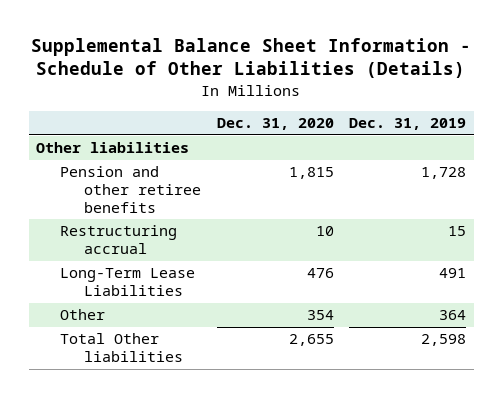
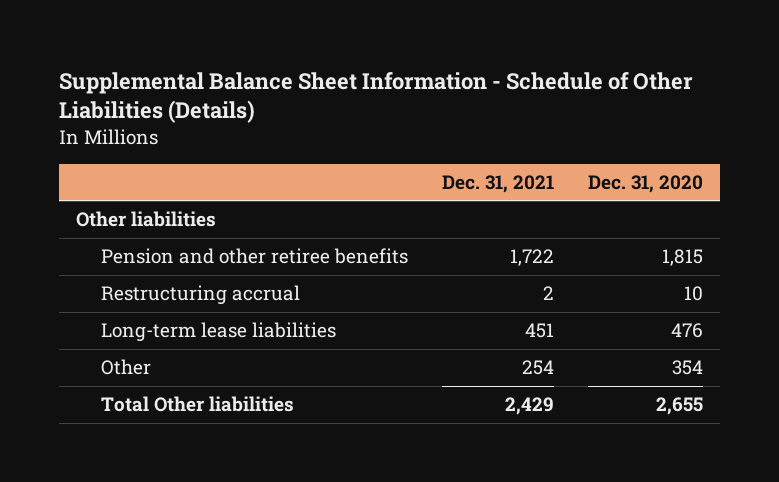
- | Dec. 31, 2020 | Dec. 31, 2019
+ | Dec. 31, 2021 | Dec. 31, 2020
- Long-Term Lease Liabilities | 476 | 491
+ Long-term lease liabilities | 451 | 476

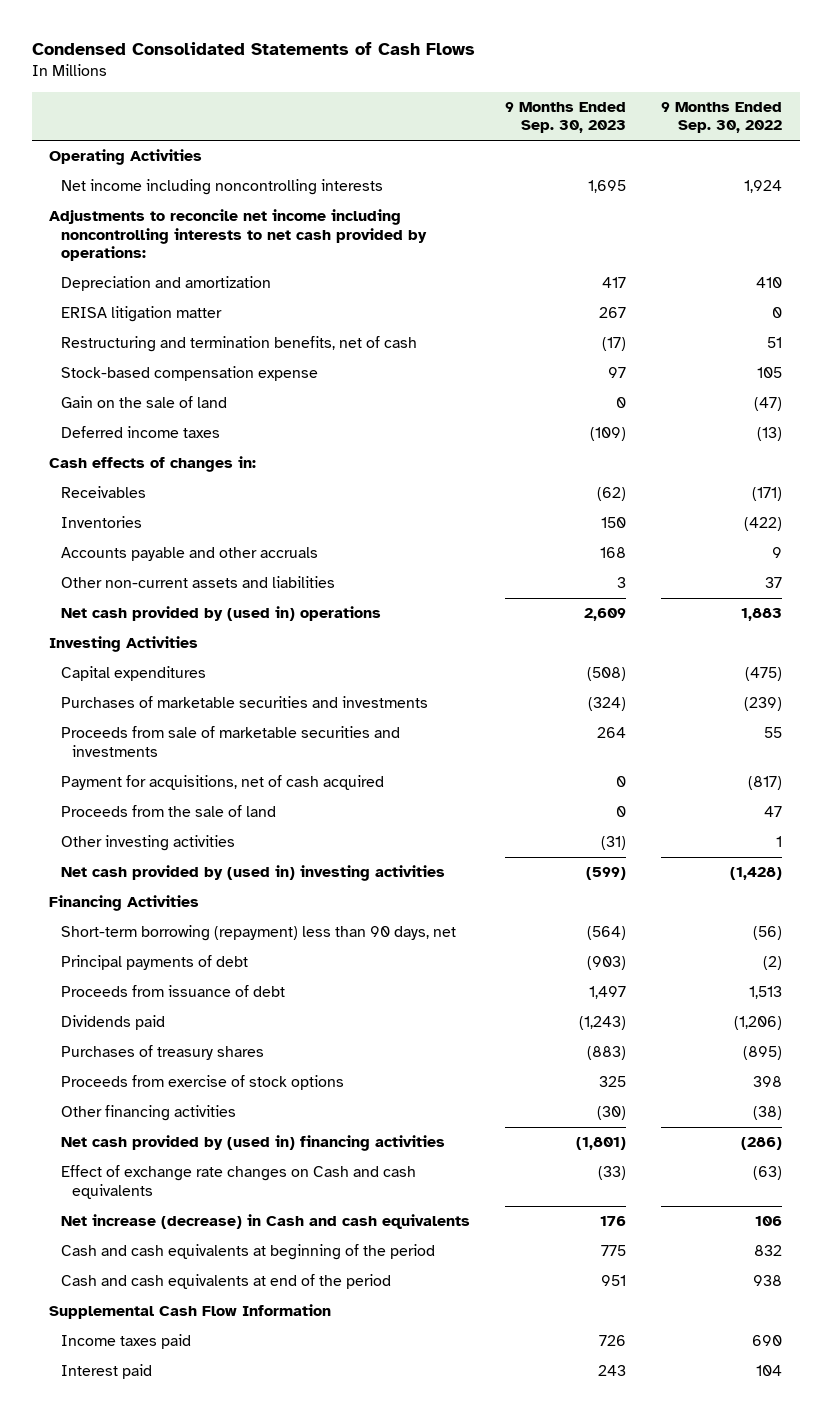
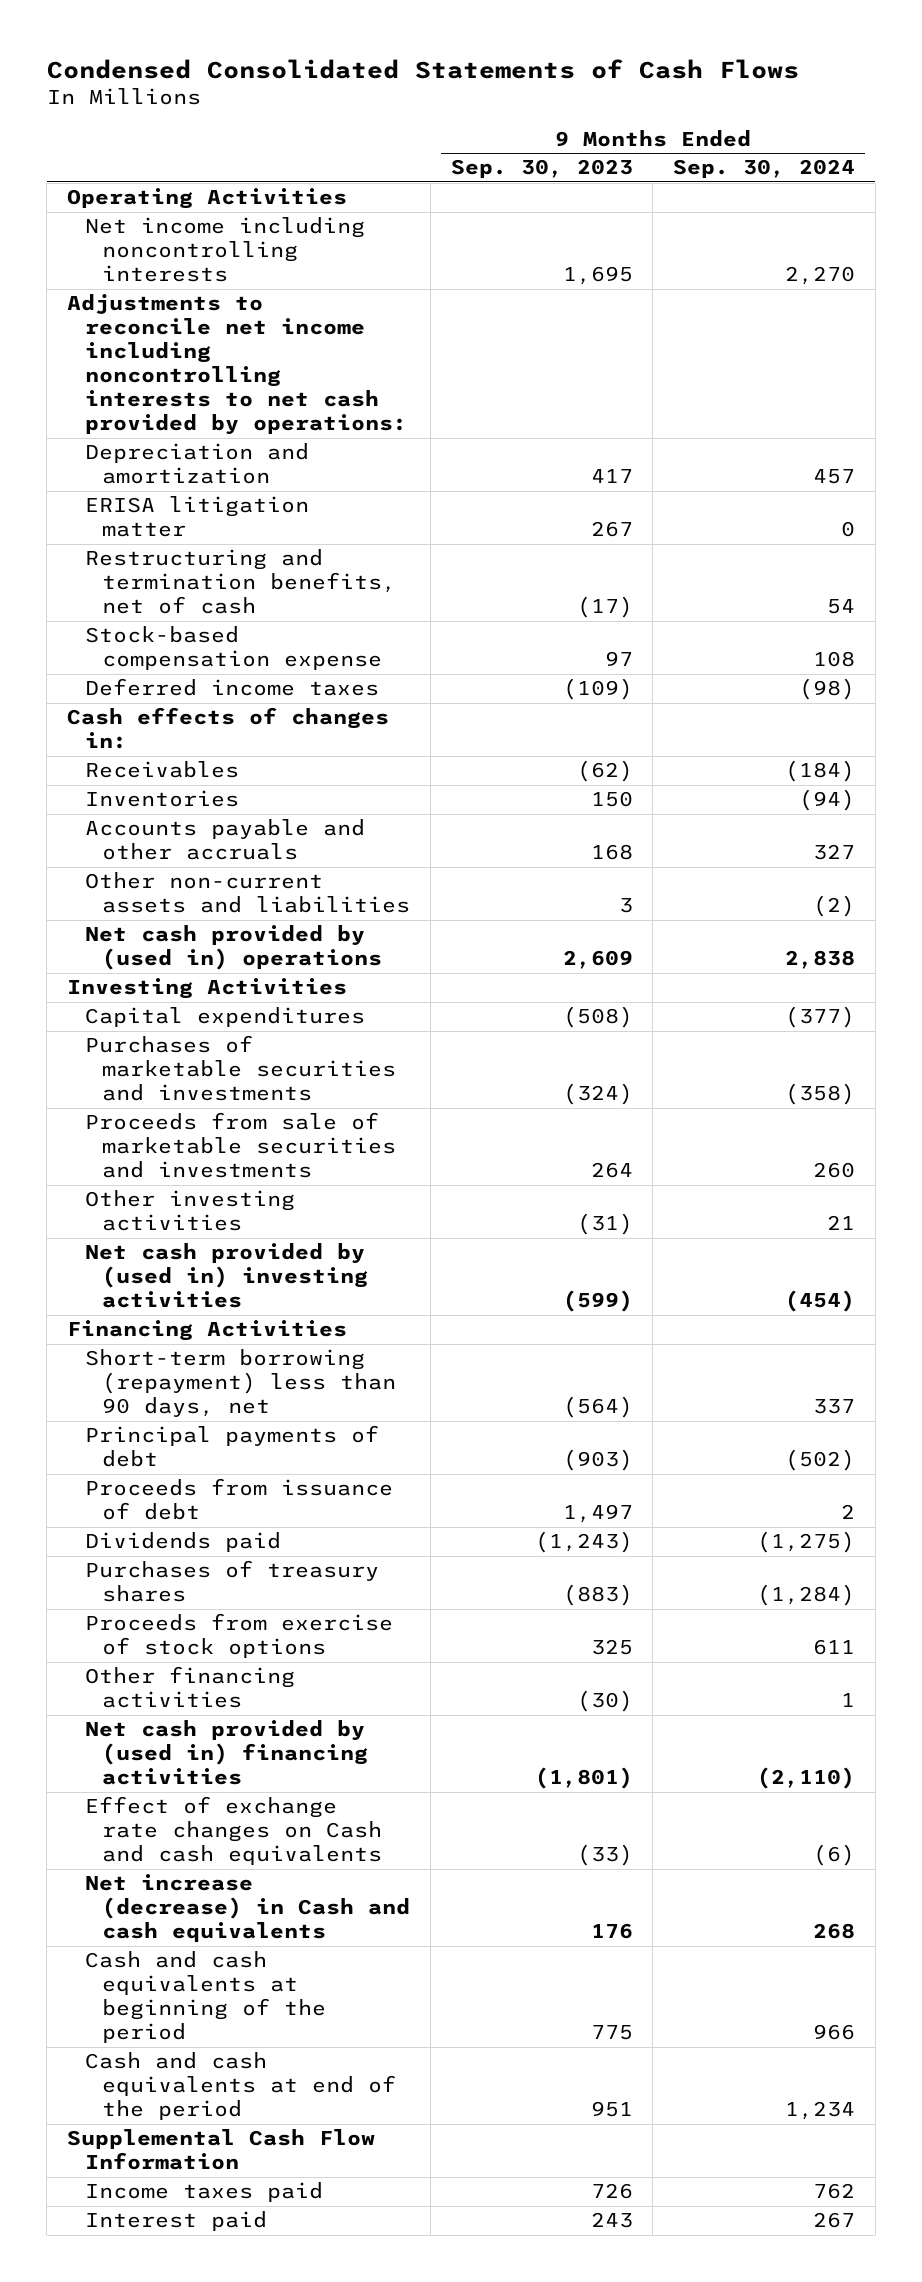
- | 9 Months Ended Sep. 30, 2023 | 9 Months Ended Sep. 30, 2022
+ | 9 Months Ended Sep. 30, 2023 | 9 Months Ended Sep. 30, 2024
- Gain on the sale of land | 0 | (47)
- Payment for acquisitions, net of cash acquired | 0 | (817)
- Proceeds from the sale of land | 0 | 47

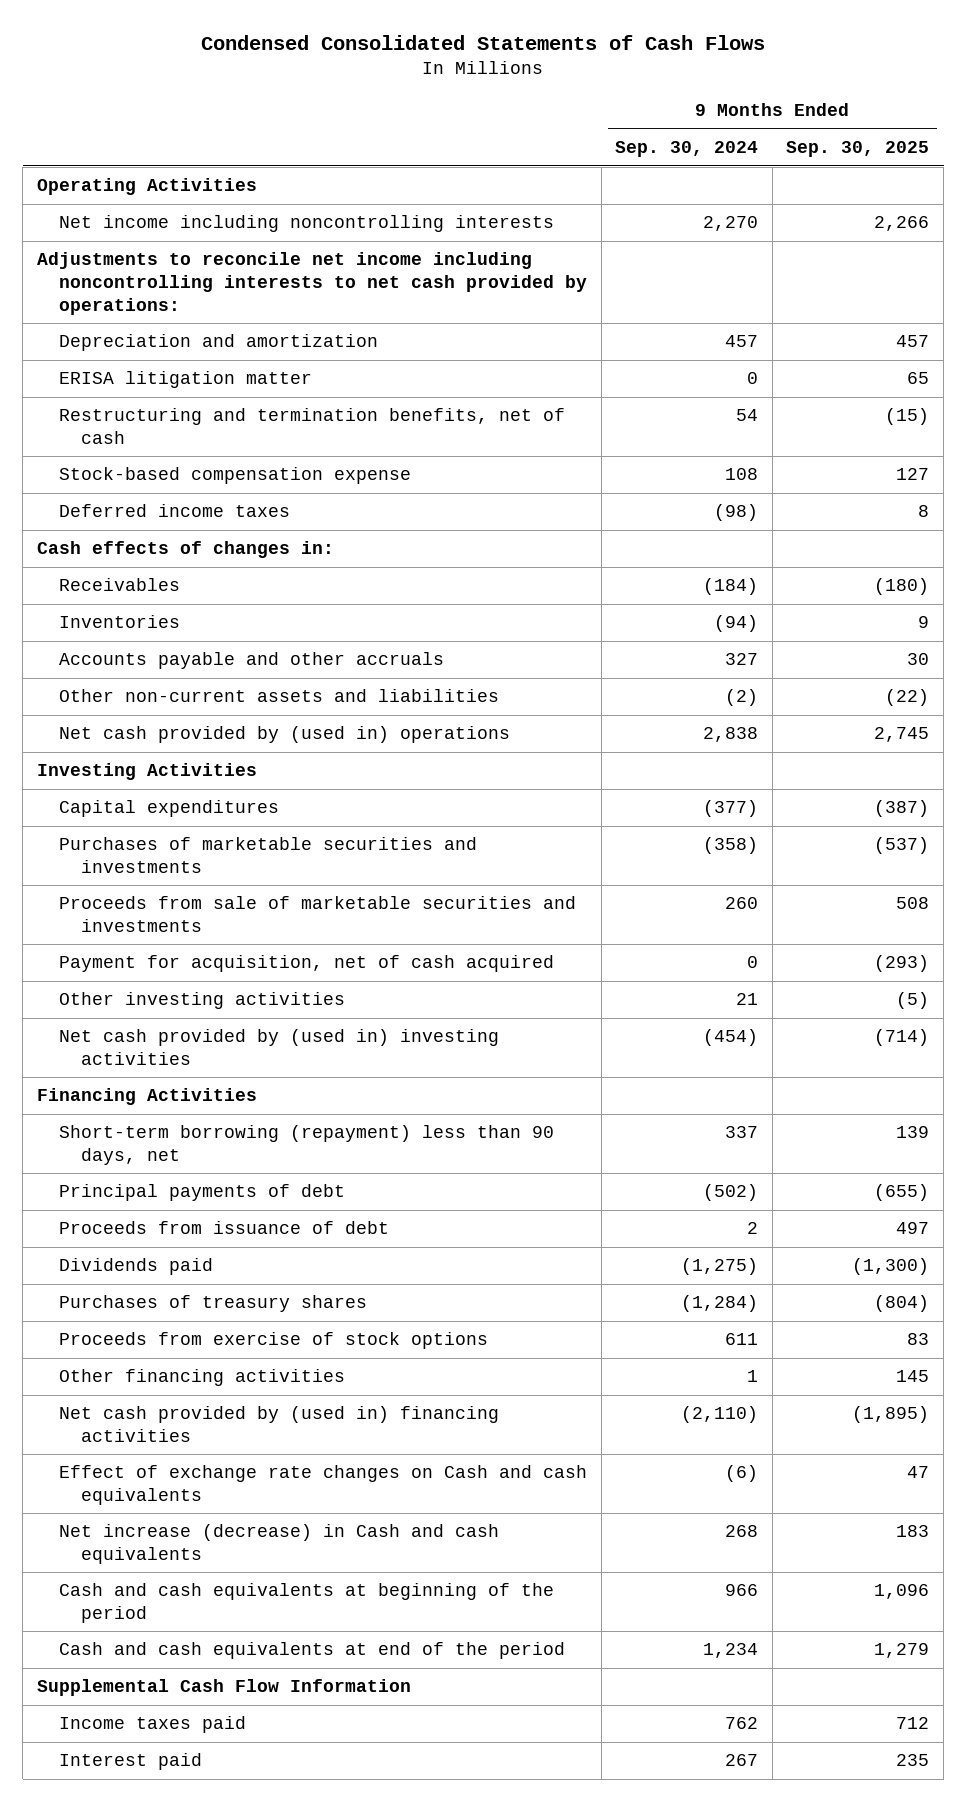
- | 9 Months Ended Sep. 30, 2023 | 9 Months Ended Sep. 30, 2024
+ | 9 Months Ended Sep. 30, 2024 | 9 Months Ended Sep. 30, 2025
+ Payment for acquisition, net of cash acquired | 0 | (293)

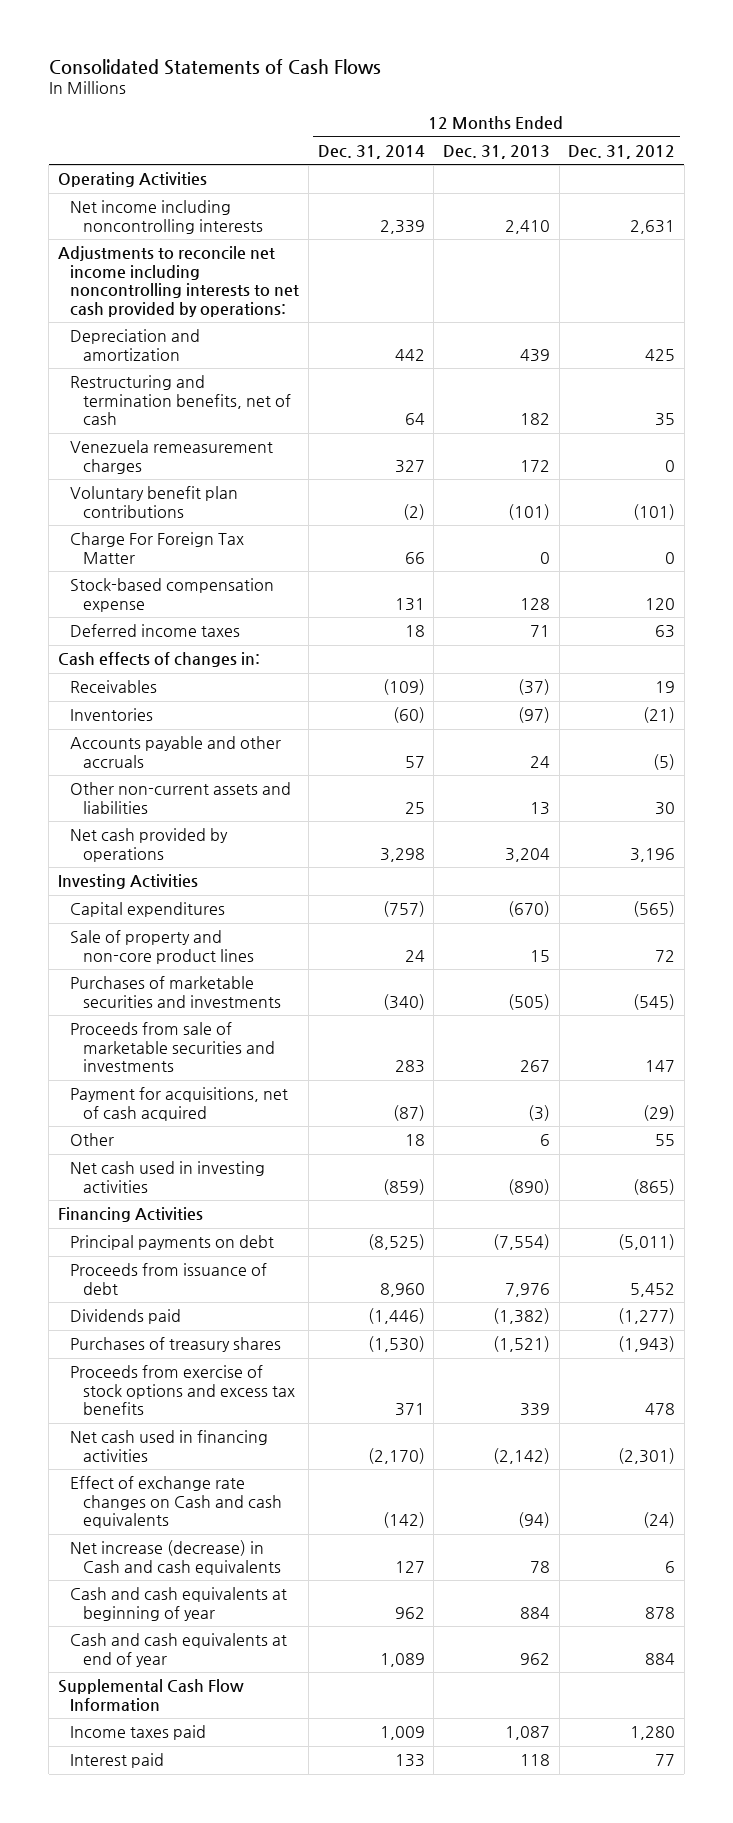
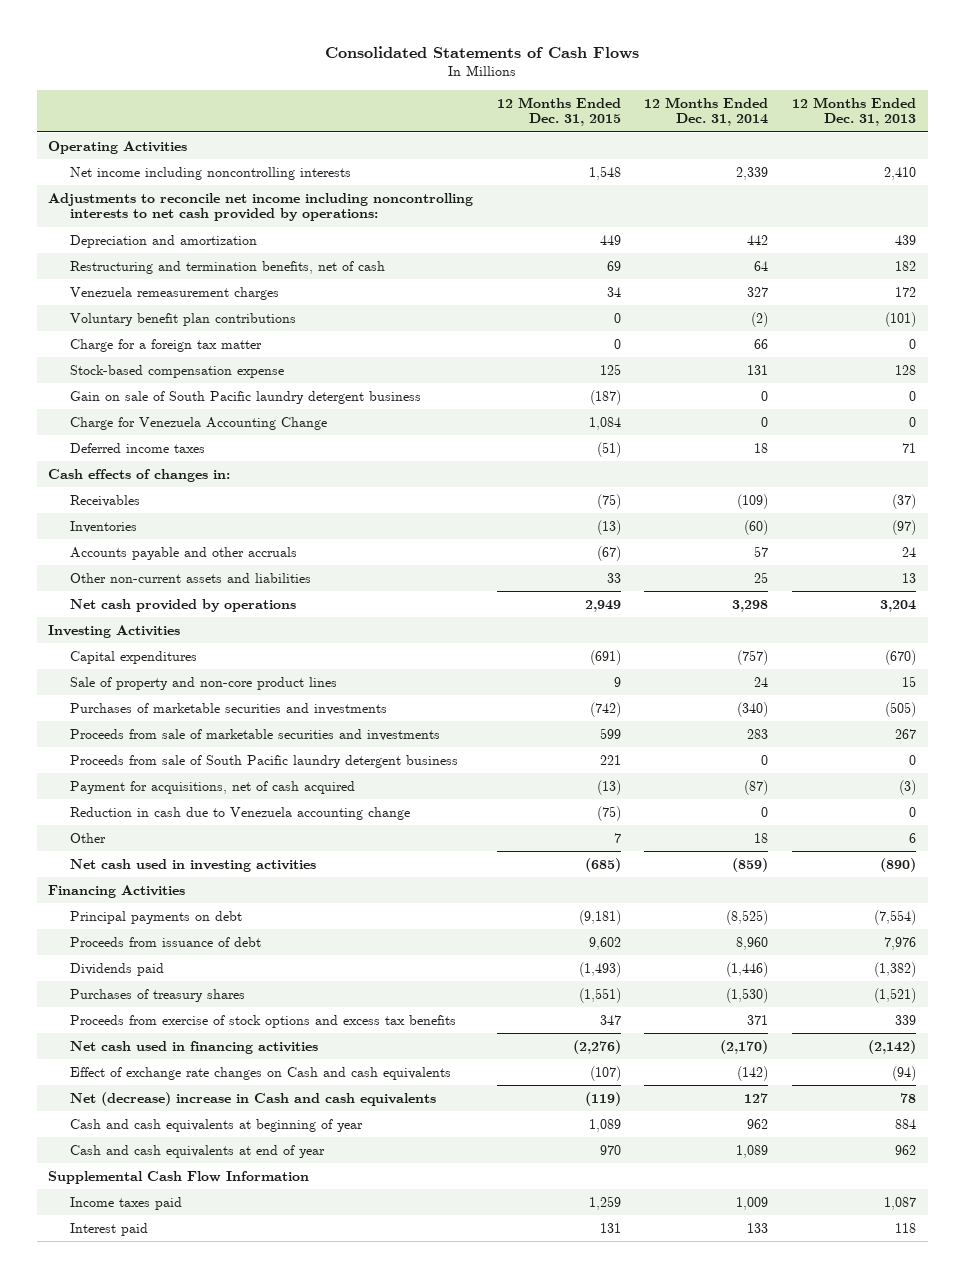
- | 12 Months Ended Dec. 31, 2014 | 12 Months Ended Dec. 31, 2013 | 12 Months Ended Dec. 31, 2012
+ | 12 Months Ended Dec. 31, 2015 | 12 Months Ended Dec. 31, 2014 | 12 Months Ended Dec. 31, 2013
- Charge For Foreign Tax Matter | 66 | 0 | 0
+ Charge for a foreign tax matter | 0 | 66 | 0
+ Gain on sale of South Pacific laundry detergent business | (187) | 0 | 0
+ Charge for Venezuela Accounting Change | 1,084 | 0 | 0
+ Proceeds from sale of South Pacific laundry detergent business | 221 | 0 | 0
+ Reduction in cash due to Venezuela accounting change | (75) | 0 | 0
- Net increase (decrease) in Cash and cash equivalents | 127 | 78 | 6
+ Net (decrease) increase in Cash and cash equivalents | (119) | 127 | 78

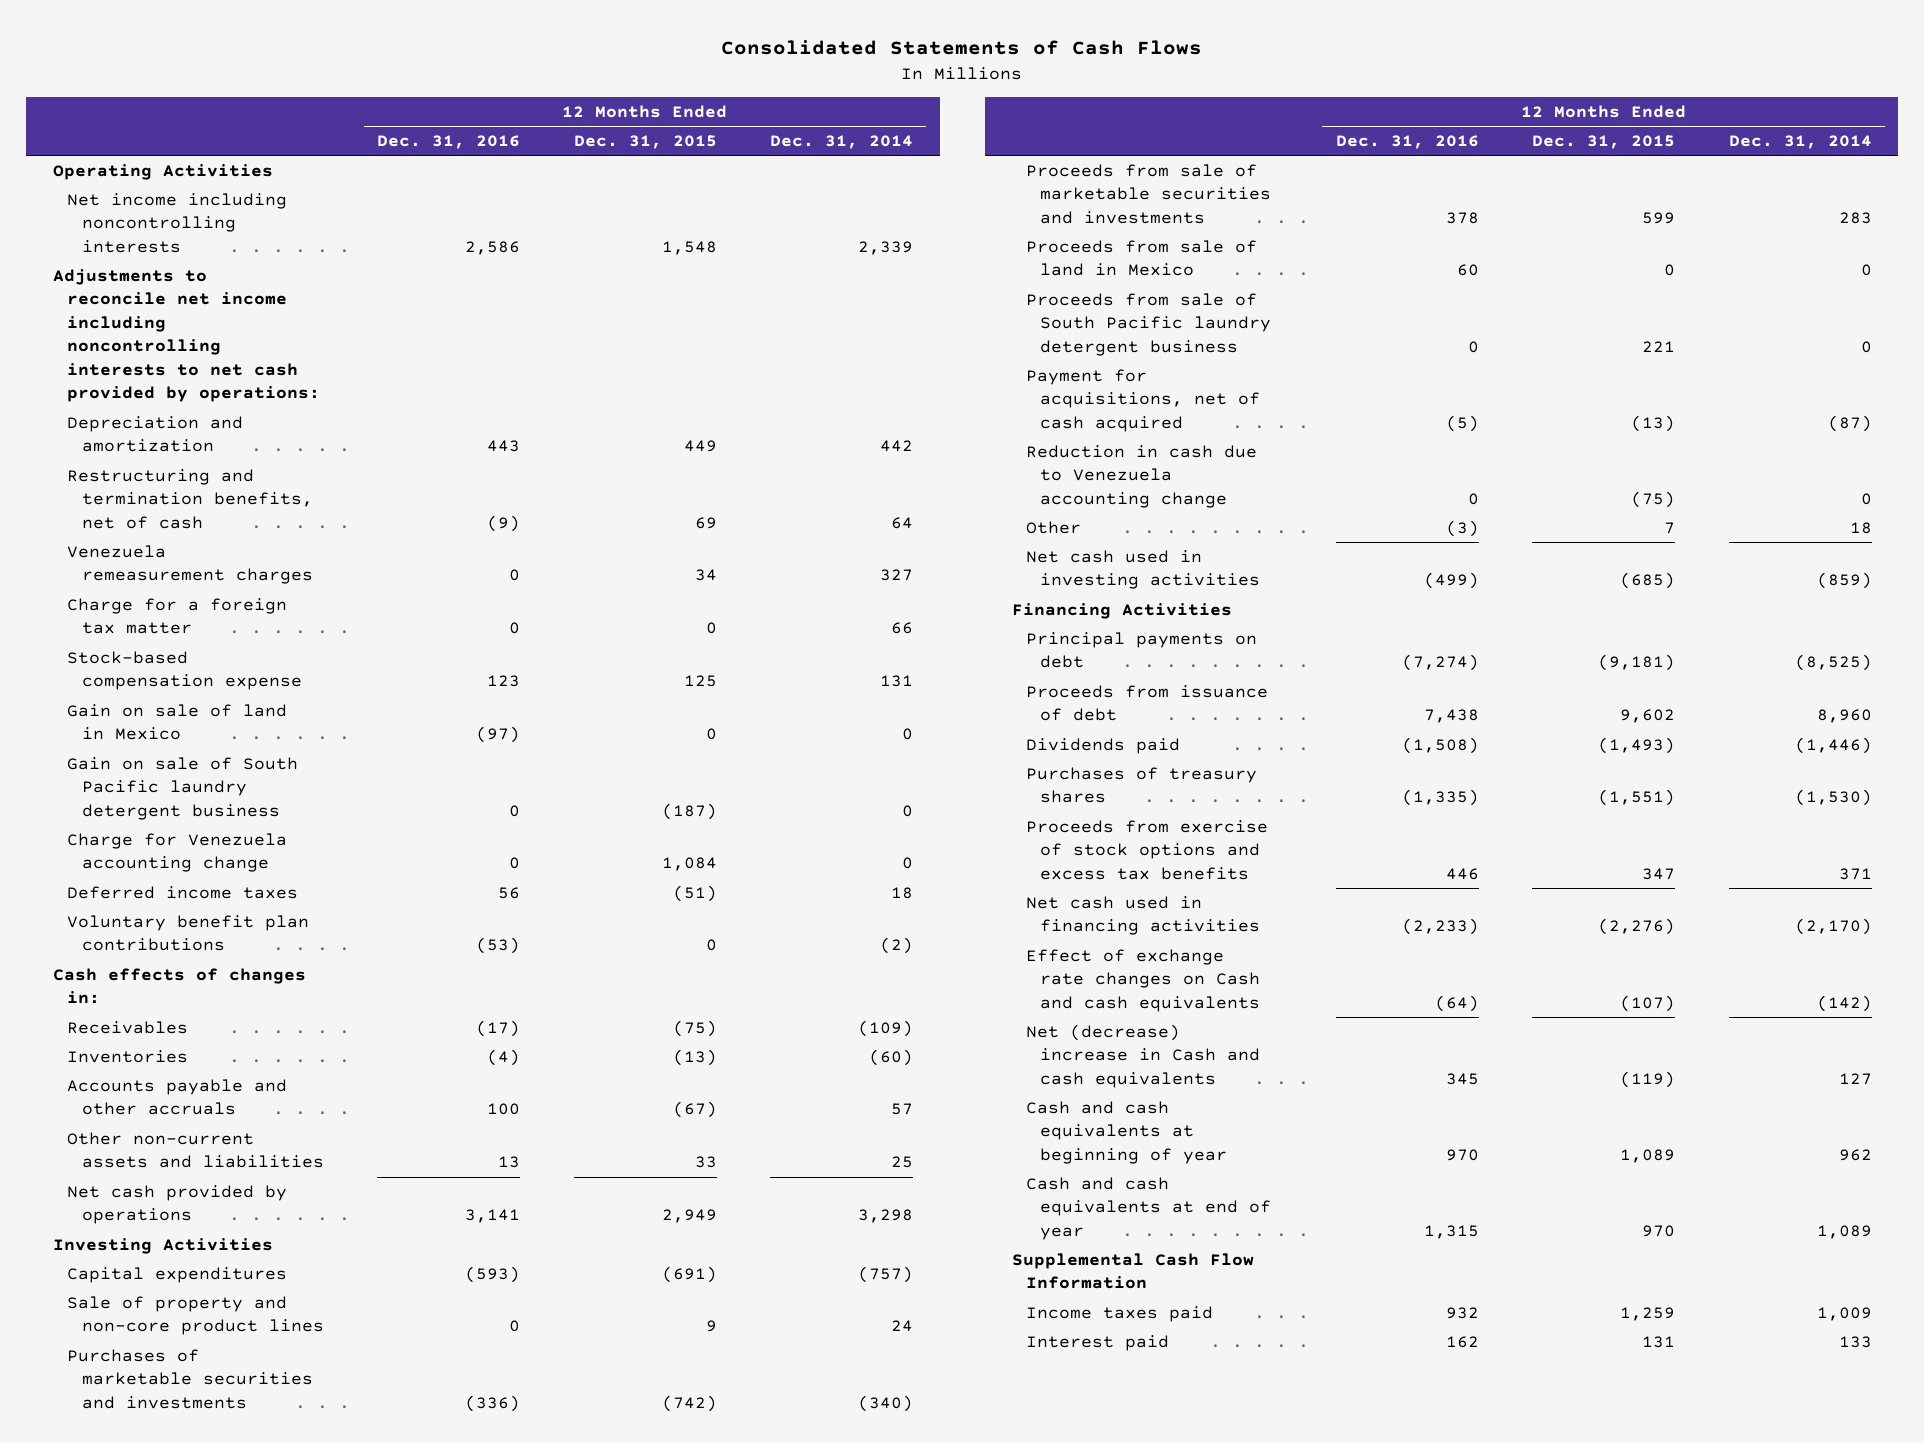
- | 12 Months Ended Dec. 31, 2015 | 12 Months Ended Dec. 31, 2014 | 12 Months Ended Dec. 31, 2013
+ | 12 Months Ended Dec. 31, 2016 | 12 Months Ended Dec. 31, 2015 | 12 Months Ended Dec. 31, 2014
+ Gain on sale of land in Mexico | (97) | 0 | 0
- Charge for Venezuela Accounting Change | 1,084 | 0 | 0
+ Charge for Venezuela accounting change | 0 | 1,084 | 0
moved down: Voluntary benefit plan contributions | (53) | 0 | (2)
+ Proceeds from sale of land in Mexico | 60 | 0 | 0

